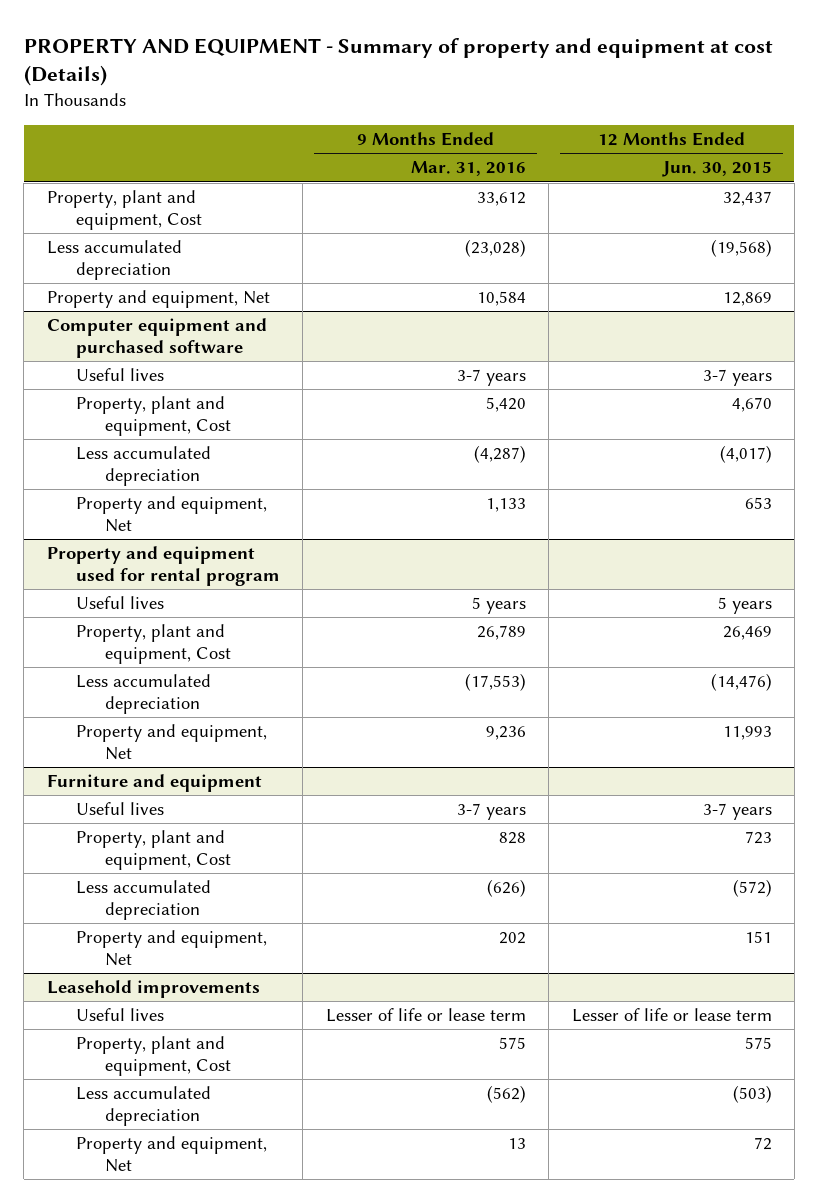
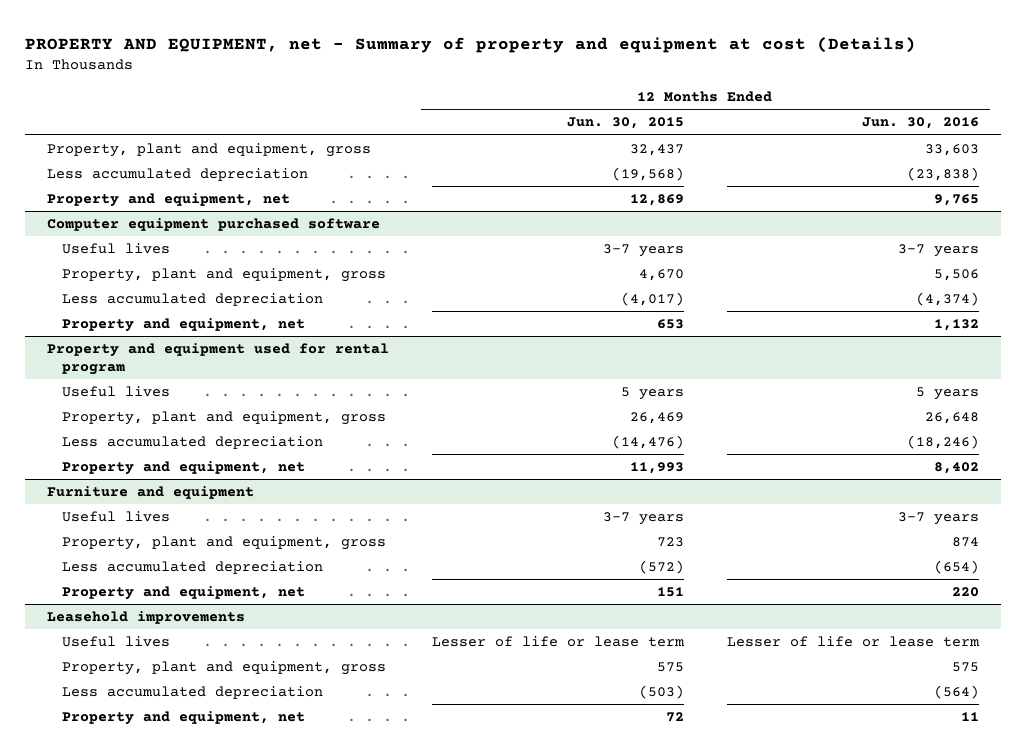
- PROPERTY AND EQUIPMENT - Summary of property and equipment at cost (Details)
+ PROPERTY AND EQUIPMENT, net - Summary of property and equipment at cost (Details)
- | 9 Months Ended Mar. 31, 2016 | 12 Months Ended Jun. 30, 2015
+ | 12 Months Ended Jun. 30, 2015 | 12 Months Ended Jun. 30, 2016
- Property, plant and equipment, Cost | 33,612 | 32,437
+ Property, plant and equipment, gross | 32,437 | 33,603
- Property and equipment, Net | 10,584 | 12,869
- Computer equipment and purchased software
+ Property and equipment, net | 12,869 | 9,765
+ Computer equipment purchased software
- Property, plant and equipment, Cost | 5,420 | 4,670
+ Property, plant and equipment, gross | 4,670 | 5,506
- Property and equipment, Net | 1,133 | 653
+ Property and equipment, net | 653 | 1,132
@ Property and equipment used for rental program
- Property, plant and equipment, Cost | 26,789 | 26,469
+ Property, plant and equipment, gross | 26,469 | 26,648
- Property and equipment, Net | 9,236 | 11,993
+ Property and equipment, net | 11,993 | 8,402
@ Furniture and equipment
- Property, plant and equipment, Cost | 828 | 723
+ Property, plant and equipment, gross | 723 | 874
- Property and equipment, Net | 202 | 151
+ Property and equipment, net | 151 | 220
@ Leasehold improvements
- Property, plant and equipment, Cost | 575 | 575
+ Property, plant and equipment, gross | 575 | 575
- Property and equipment, Net | 13 | 72
+ Property and equipment, net | 72 | 11

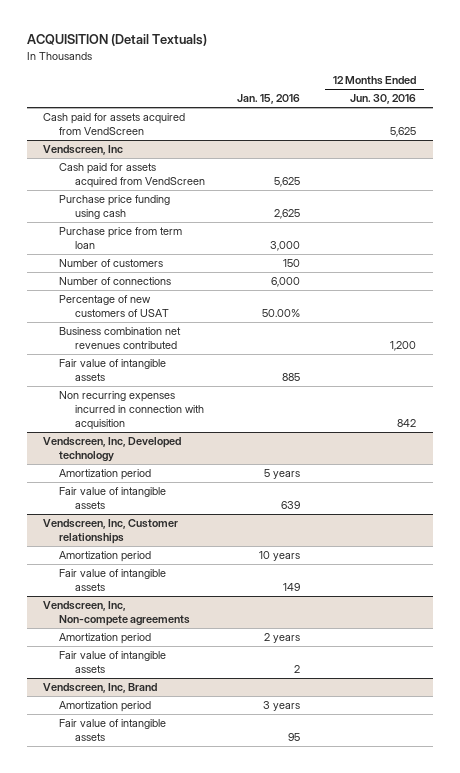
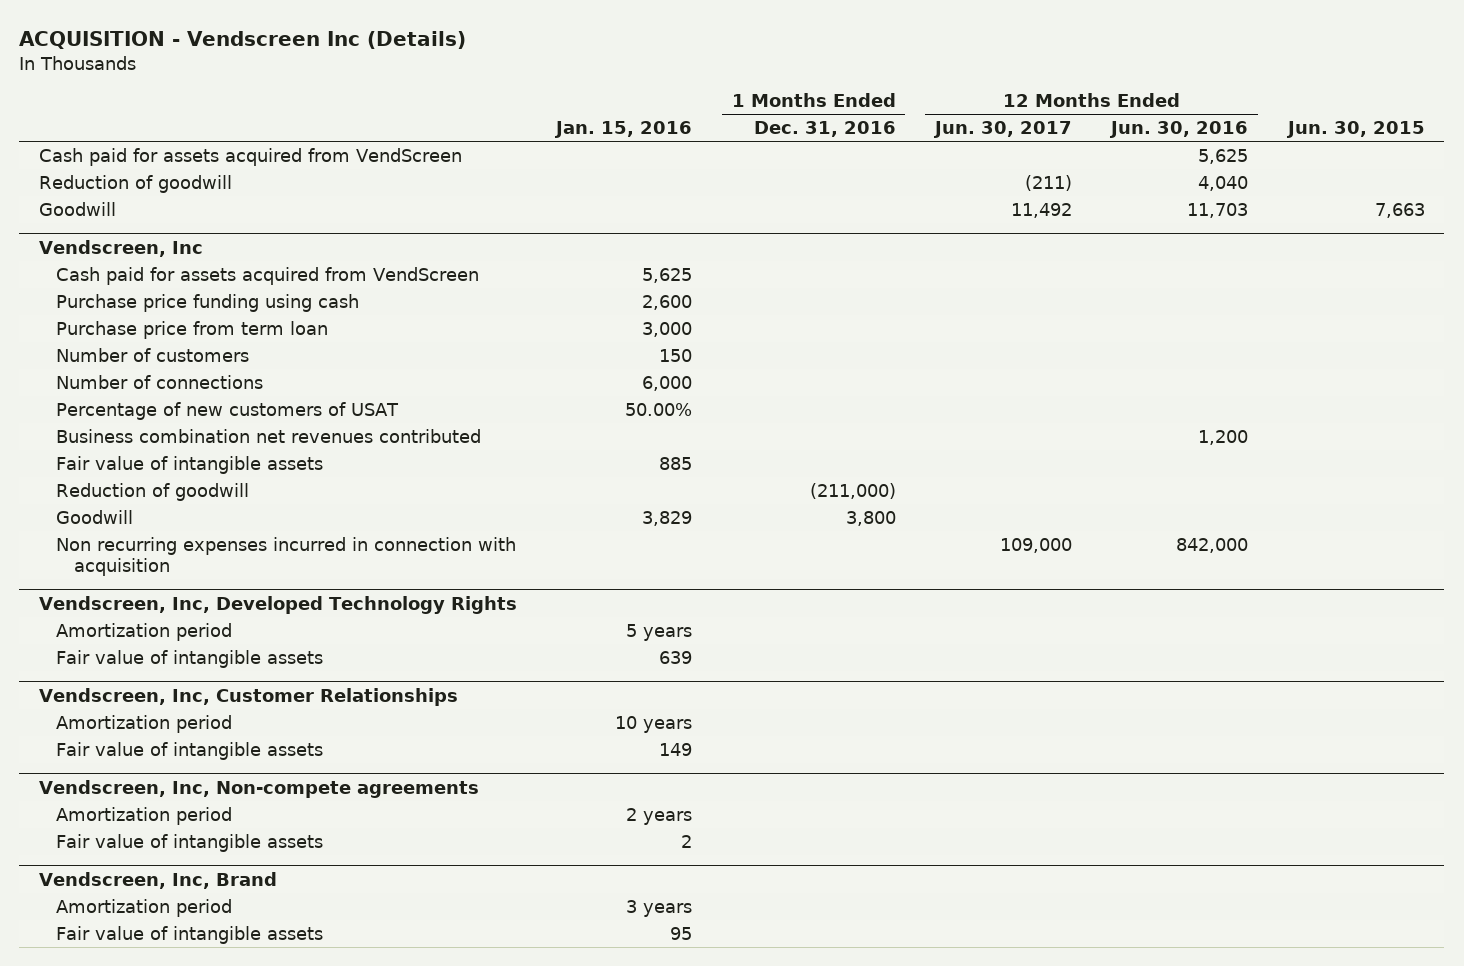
- ACQUISITION (Detail Textuals)
+ ACQUISITION - Vendscreen Inc (Details)
- | Jan. 15, 2016 | 12 Months Ended Jun. 30, 2016
+ | Jan. 15, 2016 | 1 Months Ended Dec. 31, 2016 | 12 Months Ended Jun. 30, 2017 | 12 Months Ended Jun. 30, 2016 | Jun. 30, 2015
+ Reduction of goodwill | | | (211) | 4,040 |
+ Goodwill | | | 11,492 | 11,703 | 7,663
@ Vendscreen, Inc
- Purchase price funding using cash | 2,625 |
+ Purchase price funding using cash | 2,600 | | | |
- Non recurring expenses incurred in connection with acquisition | | 842
- Vendscreen, Inc, Developed technology
@ Vendscreen, Inc
+ Reduction of goodwill | | (211,000) | | |
+ Goodwill | 3,829 | 3,800 | | |
+ Non recurring expenses incurred in connection with acquisition | | | 109,000 | 842,000 |
+ Vendscreen, Inc, Developed Technology Rights
- Vendscreen, Inc, Customer relationships
+ Vendscreen, Inc, Customer Relationships

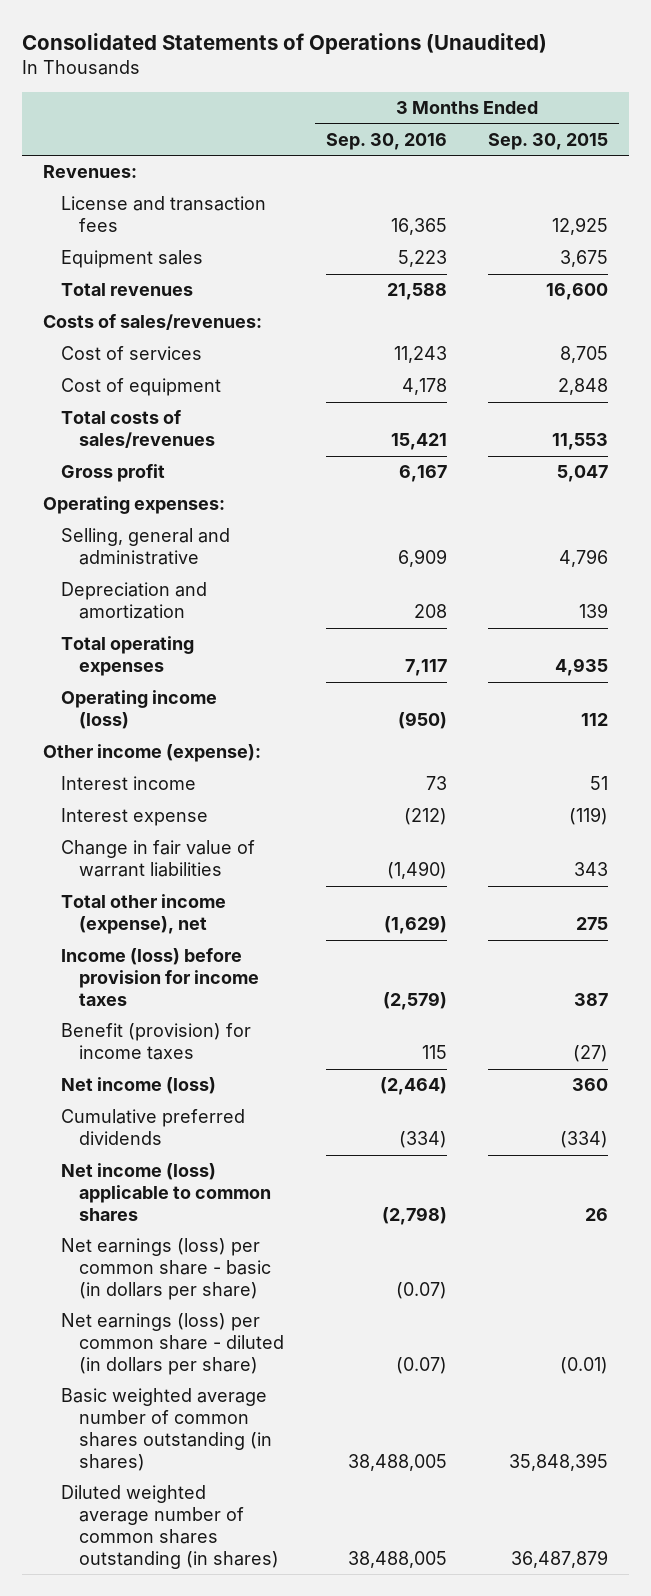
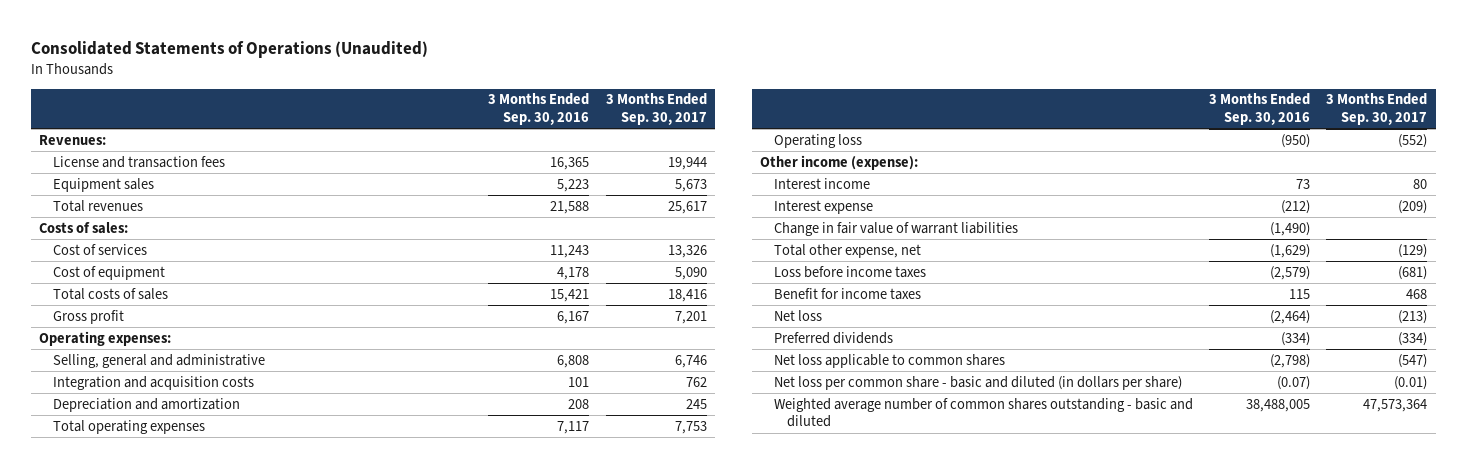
- | 3 Months Ended Sep. 30, 2016 | 3 Months Ended Sep. 30, 2015
+ | 3 Months Ended Sep. 30, 2016 | 3 Months Ended Sep. 30, 2017
- Costs of sales/revenues:
+ Costs of sales:
- Total costs of sales/revenues | 15,421 | 11,553
+ Total costs of sales | 15,421 | 18,416
- Selling, general and administrative | 6,909 | 4,796
+ Selling, general and administrative | 6,808 | 6,746
+ Integration and acquisition costs | 101 | 762
- Operating income (loss) | (950) | 112
+ Operating loss | (950) | (552)
- Total other income (expense), net | (1,629) | 275
- Income (loss) before provision for income taxes | (2,579) | 387
- Benefit (provision) for income taxes | 115 | (27)
- Net income (loss) | (2,464) | 360
- Cumulative preferred dividends | (334) | (334)
- Net income (loss) applicable to common shares | (2,798) | 26
- Net earnings (loss) per common share - basic (in dollars per share) | (0.07) |
- Net earnings (loss) per common share - diluted (in dollars per share) | (0.07) | (0.01)
- Basic weighted average number of common shares outstanding (in shares) | 38,488,005 | 35,848,395
- Diluted weighted average number of common shares outstanding (in shares) | 38,488,005 | 36,487,879
+ Total other expense, net | (1,629) | (129)
+ Loss before income taxes | (2,579) | (681)
+ Benefit for income taxes | 115 | 468
+ Net loss | (2,464) | (213)
+ Preferred dividends | (334) | (334)
+ Net loss applicable to common shares | (2,798) | (547)
+ Net loss per common share - basic and diluted (in dollars per share) | (0.07) | (0.01)
+ Weighted average number of common shares outstanding - basic and diluted | 38,488,005 | 47,573,364

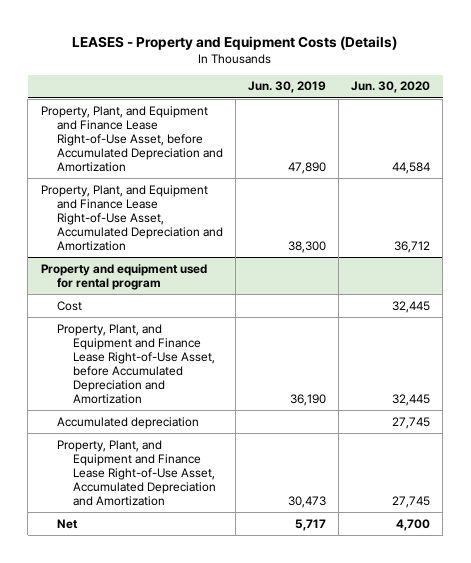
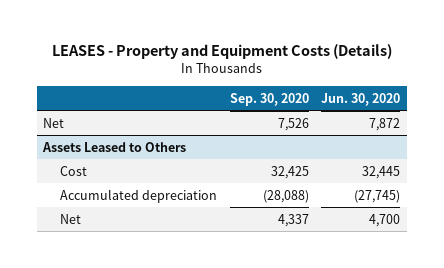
- | Jun. 30, 2019 | Jun. 30, 2020
+ | Sep. 30, 2020 | Jun. 30, 2020
- Property, Plant, and Equipment and Finance Lease Right-of-Use Asset, before Accumulated Depreciation and Amortization | 47,890 | 44,584
- Property, Plant, and Equipment and Finance Lease Right-of-Use Asset, Accumulated Depreciation and Amortization | 38,300 | 36,712
- Property and equipment used for rental program
+ Net | 7,526 | 7,872
+ Assets Leased to Others
- Property, Plant, and Equipment and Finance Lease Right-of-Use Asset, before Accumulated Depreciation and Amortization | 36,190 | 32,445
- Accumulated depreciation | | 27,745
- Property, Plant, and Equipment and Finance Lease Right-of-Use Asset, Accumulated Depreciation and Amortization | 30,473 | 27,745
+ Accumulated depreciation | (28,088) | (27,745)

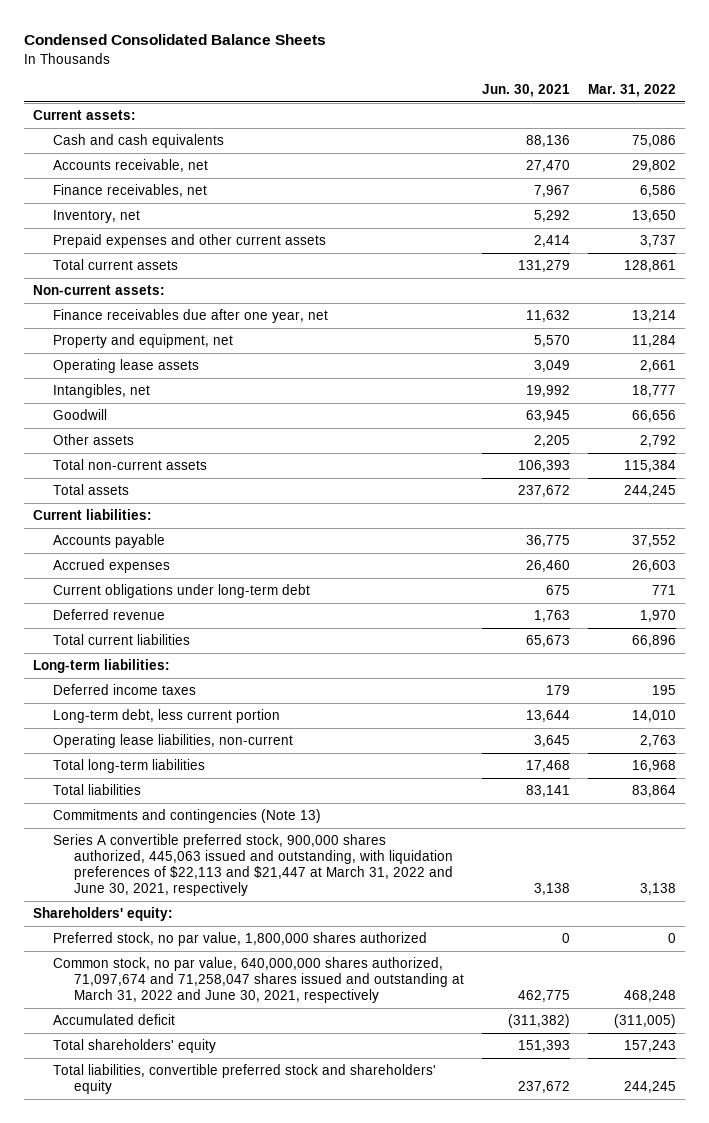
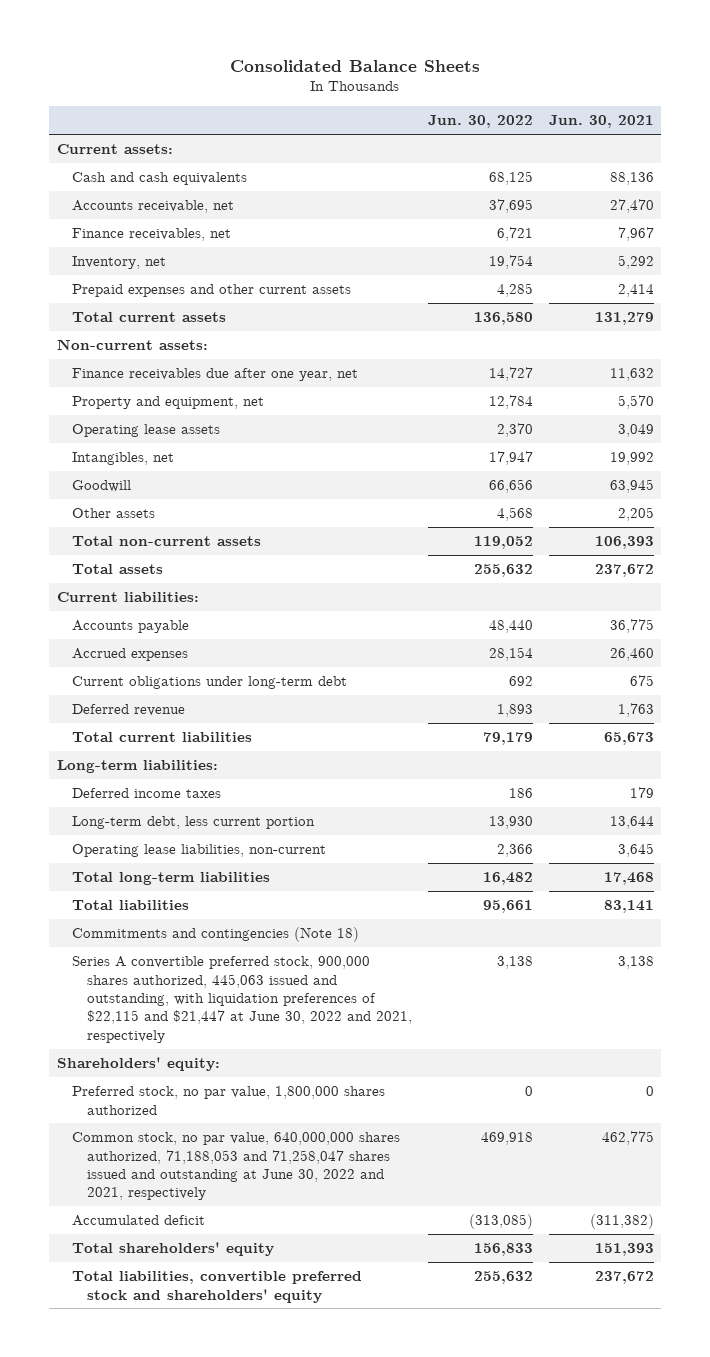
- Condensed Consolidated Balance Sheets
+ Consolidated Balance Sheets
- | Jun. 30, 2021 | Mar. 31, 2022
+ | Jun. 30, 2022 | Jun. 30, 2021
- Commitments and contingencies (Note 13)
- Series A convertible preferred stock, 900,000 shares authorized, 445,063 issued and outstanding, with liquidation preferences of $22,113 and $21,447 at March 31, 2022 and June 30, 2021, respectively | 3,138 | 3,138
+ Commitments and contingencies (Note 18)
+ Series A convertible preferred stock, 900,000 shares authorized, 445,063 issued and outstanding, with liquidation preferences of $22,115 and $21,447 at June 30, 2022 and 2021, respectively | 3,138 | 3,138
- Common stock, no par value, 640,000,000 shares authorized, 71,097,674 and 71,258,047 shares issued and outstanding at March 31, 2022 and June 30, 2021, respectively | 462,775 | 468,248
+ Common stock, no par value, 640,000,000 shares authorized, 71,188,053 and 71,258,047 shares issued and outstanding at June 30, 2022 and 2021, respectively | 469,918 | 462,775

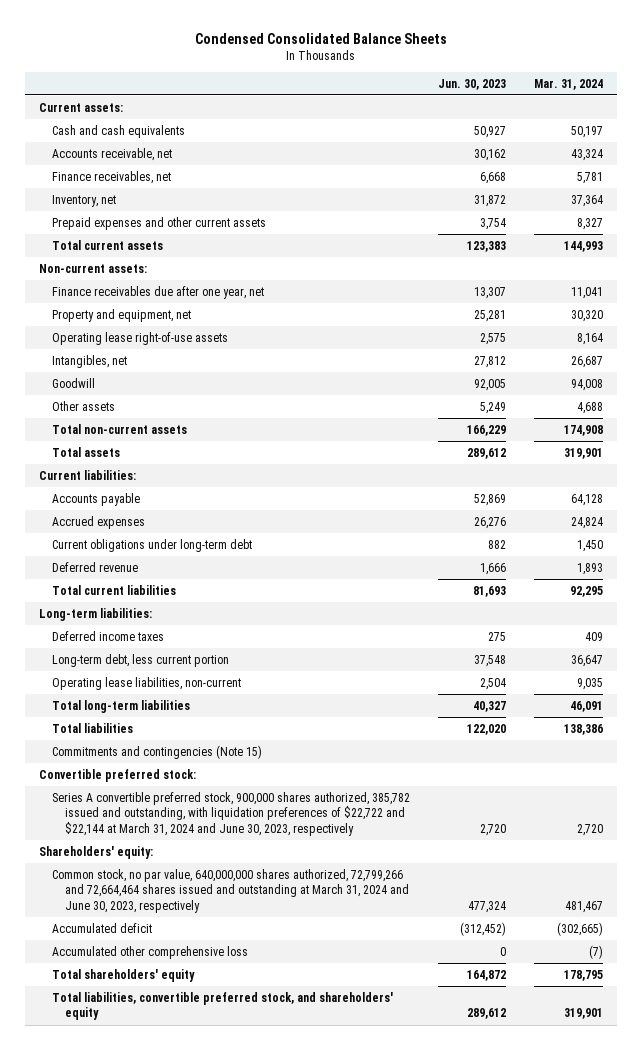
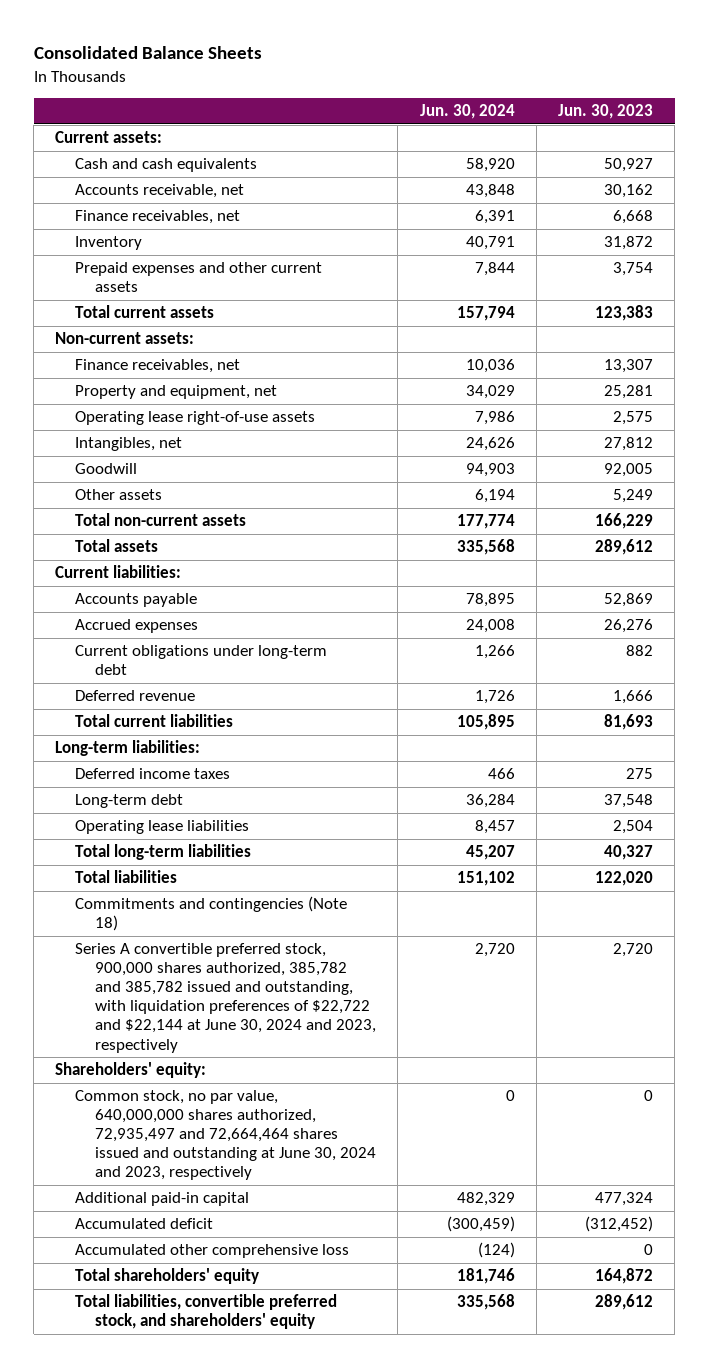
- Condensed Consolidated Balance Sheets
+ Consolidated Balance Sheets
- | Jun. 30, 2023 | Mar. 31, 2024
+ | Jun. 30, 2024 | Jun. 30, 2023
- Inventory, net | 31,872 | 37,364
+ Inventory | 40,791 | 31,872
- Finance receivables due after one year, net | 13,307 | 11,041
+ Finance receivables, net | 10,036 | 13,307
- Long-term debt, less current portion | 37,548 | 36,647
- Operating lease liabilities, non-current | 2,504 | 9,035
+ Long-term debt | 36,284 | 37,548
+ Operating lease liabilities | 8,457 | 2,504
- Commitments and contingencies (Note 15)
- Convertible preferred stock:
- Series A convertible preferred stock, 900,000 shares authorized, 385,782 issued and outstanding, with liquidation preferences of $22,722 and $22,144 at March 31, 2024 and June 30, 2023, respectively | 2,720 | 2,720
+ Commitments and contingencies (Note 18)
+ Series A convertible preferred stock, 900,000 shares authorized, 385,782 and 385,782 issued and outstanding, with liquidation preferences of $22,722 and $22,144 at June 30, 2024 and 2023, respectively | 2,720 | 2,720
- Common stock, no par value, 640,000,000 shares authorized, 72,799,266 and 72,664,464 shares issued and outstanding at March 31, 2024 and June 30, 2023, respectively | 477,324 | 481,467
+ Common stock, no par value, 640,000,000 shares authorized, 72,935,497 and 72,664,464 shares issued and outstanding at June 30, 2024 and 2023, respectively | 0 | 0
+ Additional paid-in capital | 482,329 | 477,324

